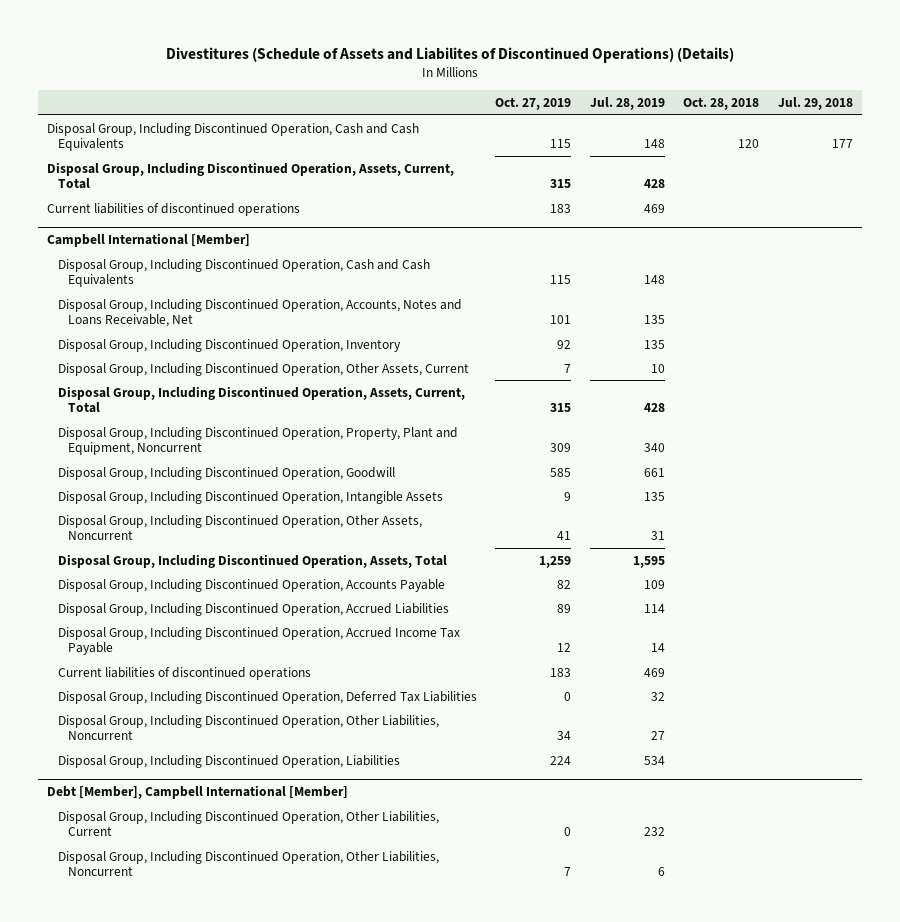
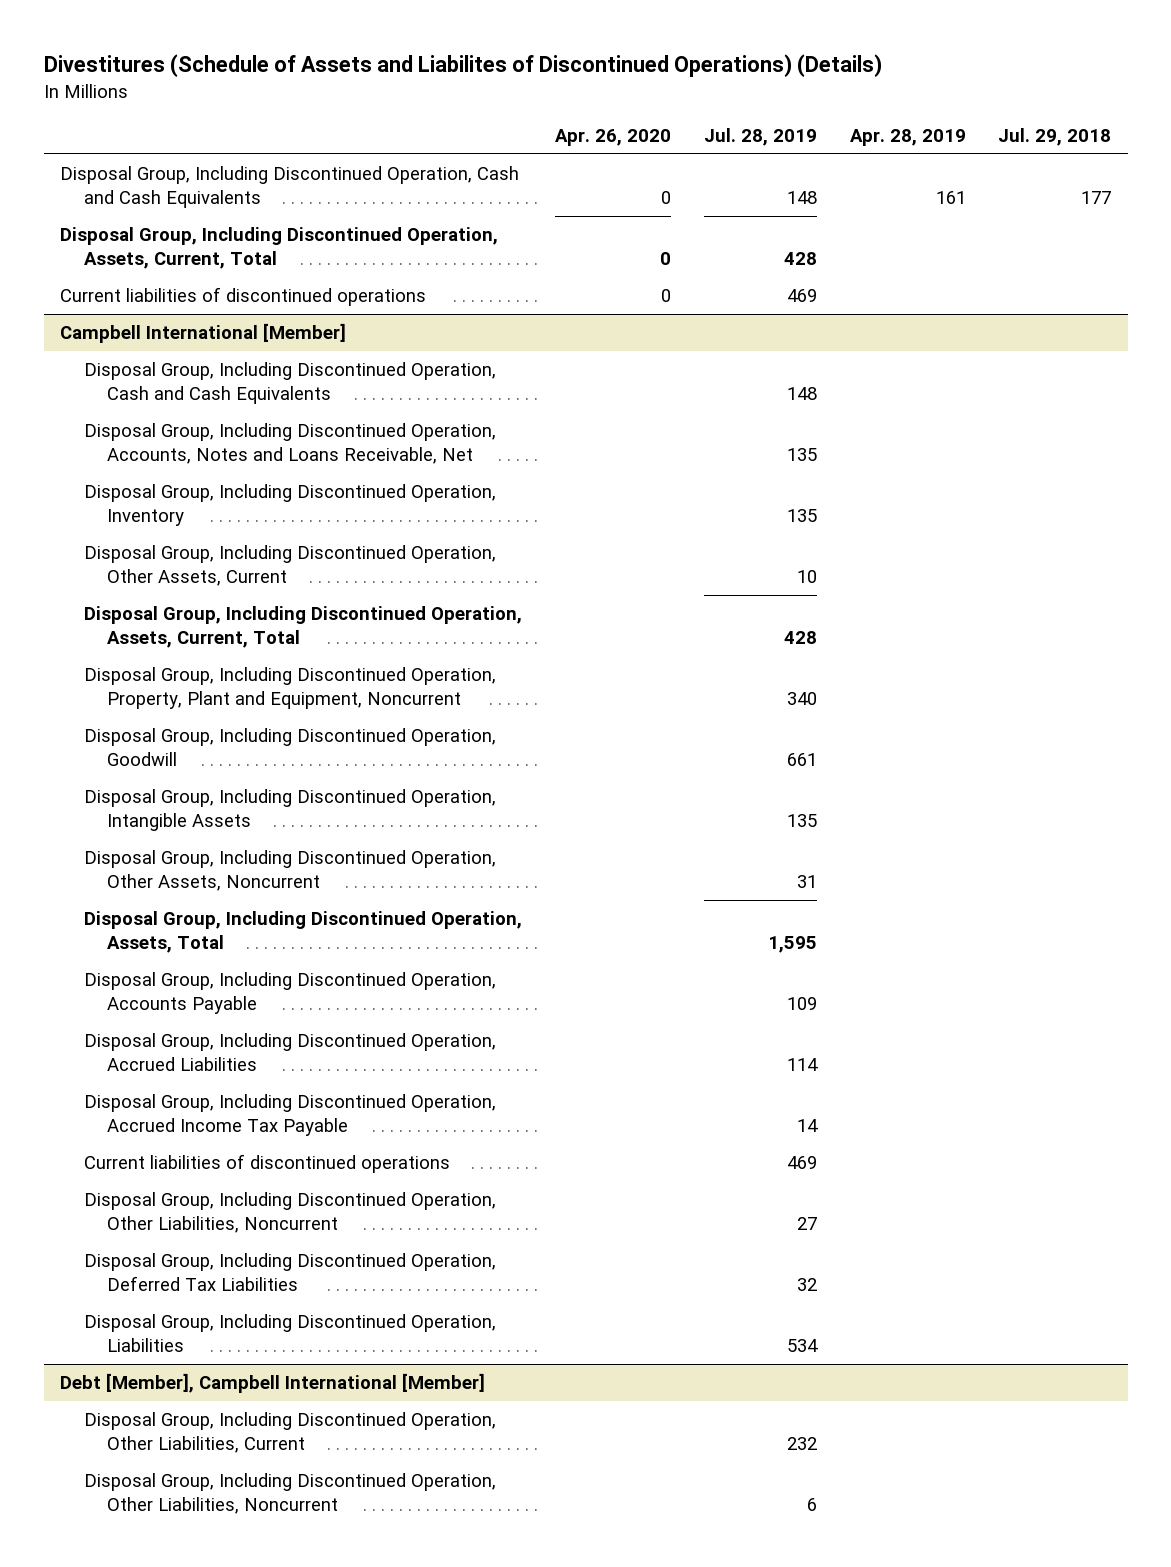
- | Oct. 27, 2019 | Jul. 28, 2019 | Oct. 28, 2018 | Jul. 29, 2018
+ | Apr. 26, 2020 | Jul. 28, 2019 | Apr. 28, 2019 | Jul. 29, 2018
@ Campbell International [Member]
moved down: Disposal Group, Including Discontinued Operation, Deferred Tax Liabilities | | 32 | |

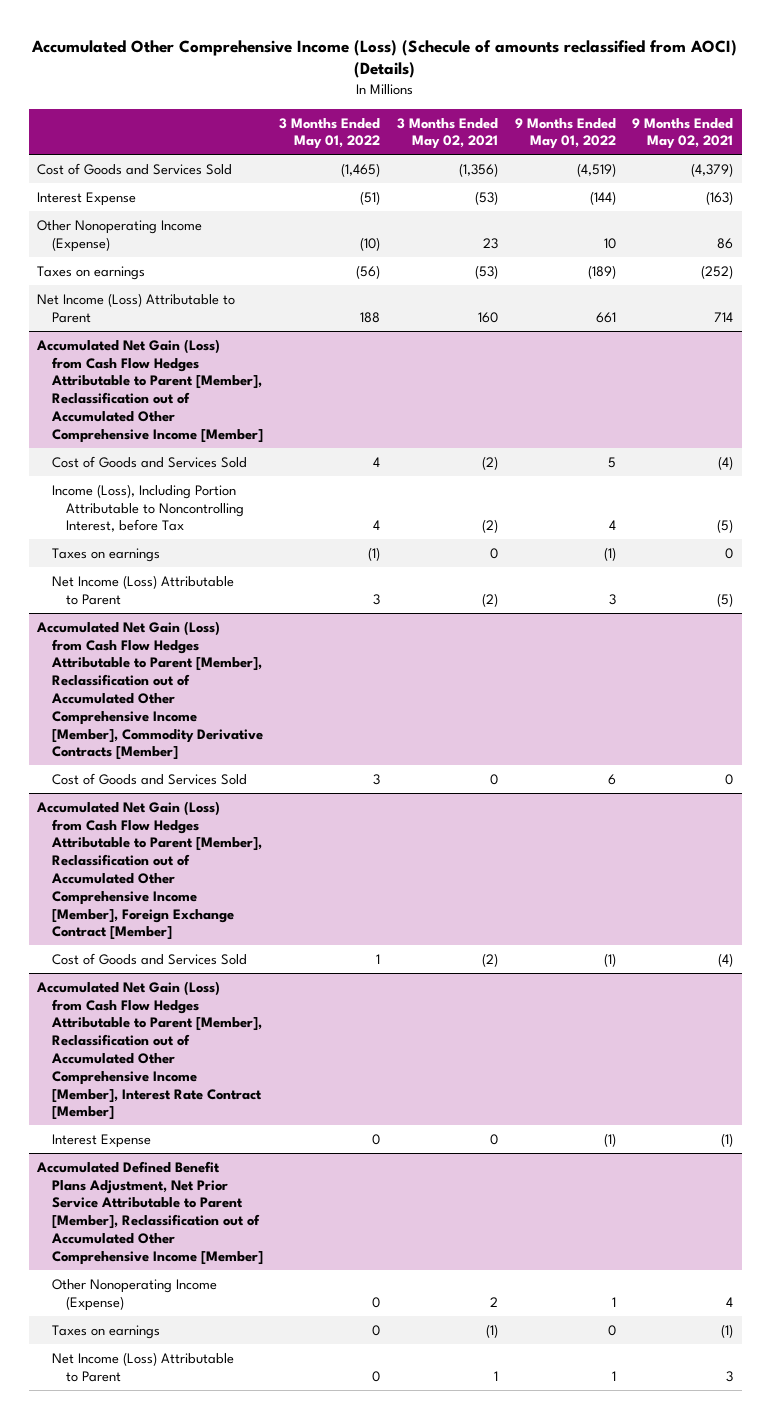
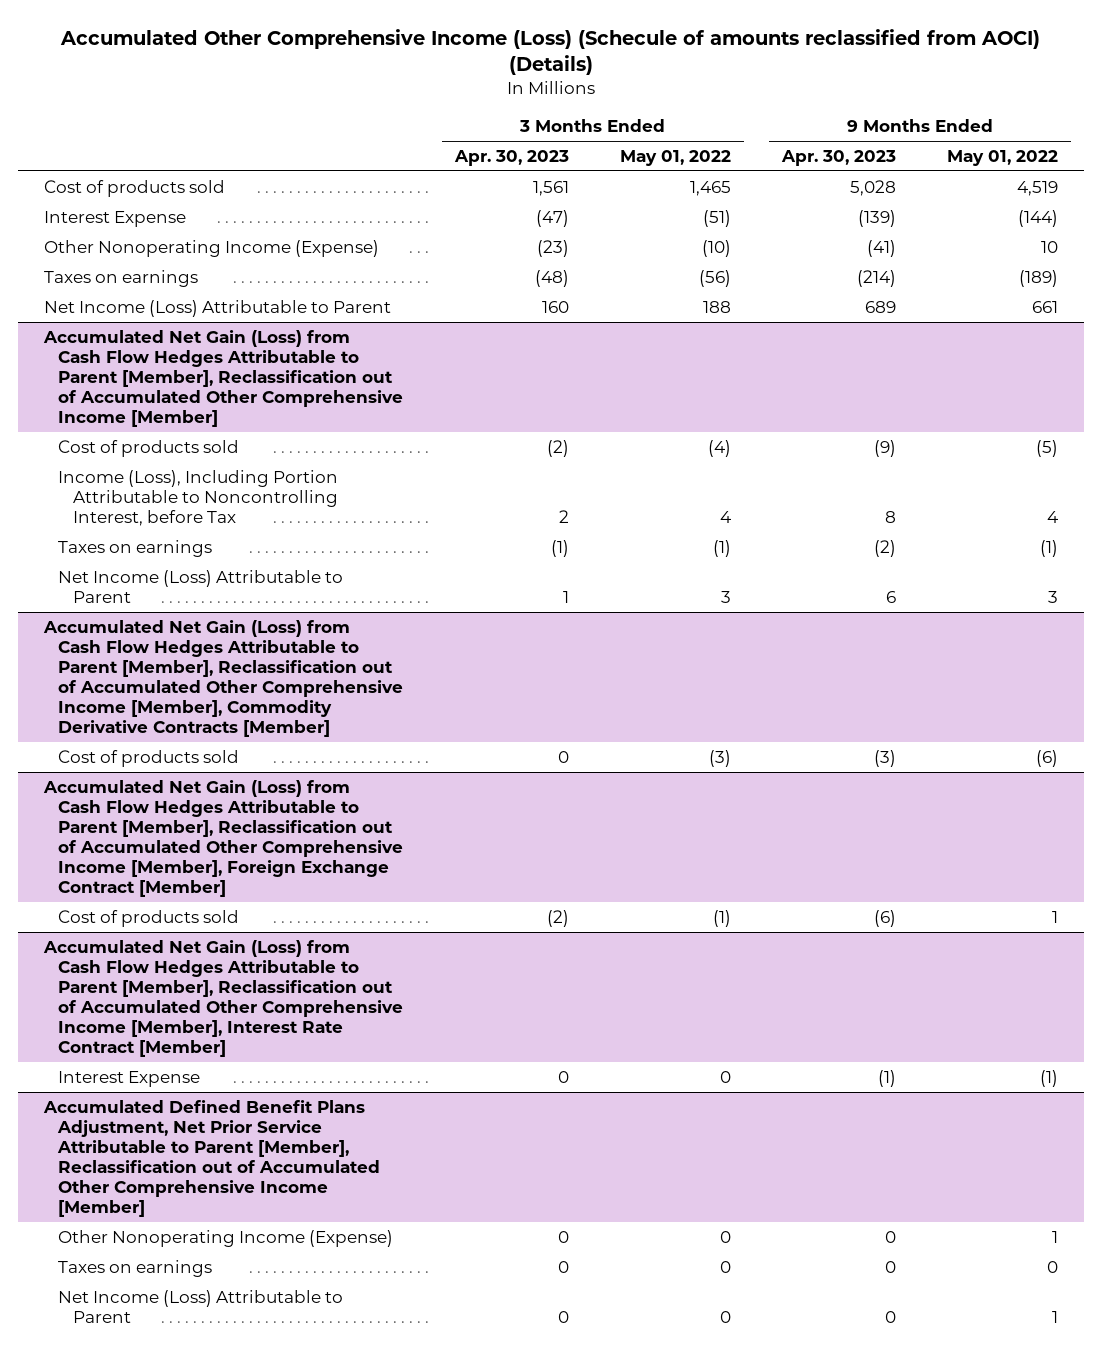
- | 3 Months Ended May 01, 2022 | 3 Months Ended May 02, 2021 | 9 Months Ended May 01, 2022 | 9 Months Ended May 02, 2021
+ | 3 Months Ended Apr. 30, 2023 | 3 Months Ended May 01, 2022 | 9 Months Ended Apr. 30, 2023 | 9 Months Ended May 01, 2022
- Cost of Goods and Services Sold | (1,465) | (1,356) | (4,519) | (4,379)
+ Cost of products sold | 1,561 | 1,465 | 5,028 | 4,519
@ Accumulated Net Gain (Loss) from Cash Flow Hedges Attributable to Parent [Member], Reclassification out of Accumulated Other Comprehensive Income [Member]
- Cost of Goods and Services Sold | 4 | (2) | 5 | (4)
+ Cost of products sold | (2) | (4) | (9) | (5)
@ Accumulated Net Gain (Loss) from Cash Flow Hedges Attributable to Parent [Member], Reclassification out of Accumulated Other Comprehensive Income [Member], Commodity Derivative Contracts [Member]
- Cost of Goods and Services Sold | 3 | 0 | 6 | 0
+ Cost of products sold | 0 | (3) | (3) | (6)
@ Accumulated Net Gain (Loss) from Cash Flow Hedges Attributable to Parent [Member], Reclassification out of Accumulated Other Comprehensive Income [Member], Foreign Exchange Contract [Member]
- Cost of Goods and Services Sold | 1 | (2) | (1) | (4)
+ Cost of products sold | (2) | (1) | (6) | 1

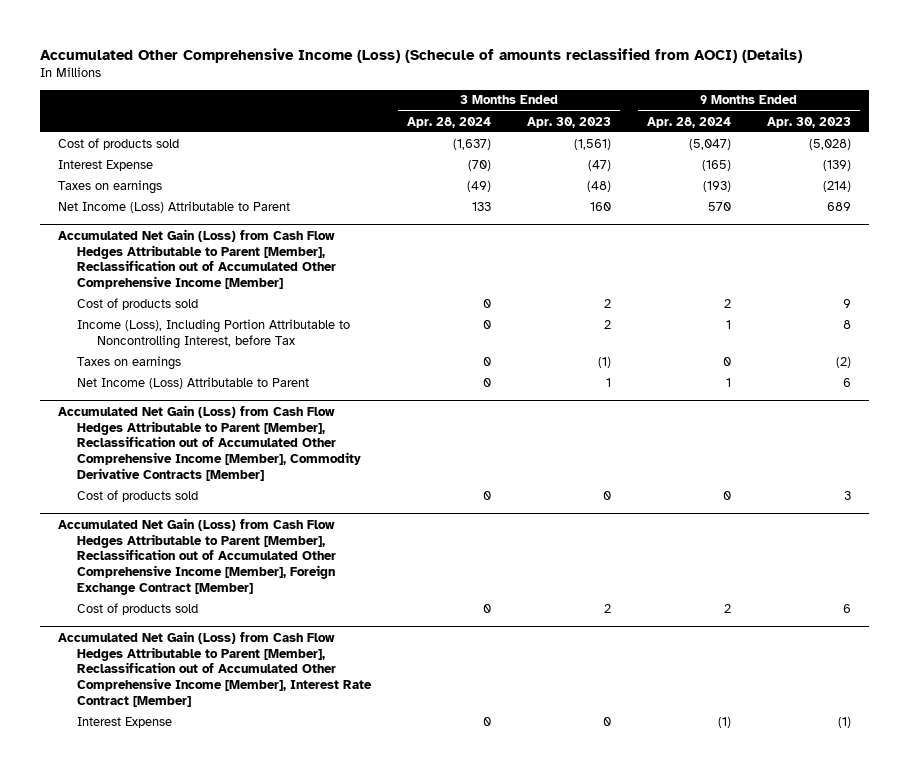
- | 3 Months Ended Apr. 30, 2023 | 3 Months Ended May 01, 2022 | 9 Months Ended Apr. 30, 2023 | 9 Months Ended May 01, 2022
+ | 3 Months Ended Apr. 28, 2024 | 3 Months Ended Apr. 30, 2023 | 9 Months Ended Apr. 28, 2024 | 9 Months Ended Apr. 30, 2023
- Cost of products sold | 1,561 | 1,465 | 5,028 | 4,519
+ Cost of products sold | (1,637) | (1,561) | (5,047) | (5,028)
- Other Nonoperating Income (Expense) | (23) | (10) | (41) | 10
@ Accumulated Net Gain (Loss) from Cash Flow Hedges Attributable to Parent [Member], Reclassification out of Accumulated Other Comprehensive Income [Member]
- Cost of products sold | (2) | (4) | (9) | (5)
+ Cost of products sold | 0 | 2 | 2 | 9
@ Accumulated Net Gain (Loss) from Cash Flow Hedges Attributable to Parent [Member], Reclassification out of Accumulated Other Comprehensive Income [Member], Commodity Derivative Contracts [Member]
- Cost of products sold | 0 | (3) | (3) | (6)
+ Cost of products sold | 0 | 0 | 0 | 3
@ Accumulated Net Gain (Loss) from Cash Flow Hedges Attributable to Parent [Member], Reclassification out of Accumulated Other Comprehensive Income [Member], Foreign Exchange Contract [Member]
- Cost of products sold | (2) | (1) | (6) | 1
+ Cost of products sold | 0 | 2 | 2 | 6
- Accumulated Defined Benefit Plans Adjustment, Net Prior Service Attributable to Parent [Member], Reclassification out of Accumulated Other Comprehensive Income [Member]
- Other Nonoperating Income (Expense) | 0 | 0 | 0 | 1
- Taxes on earnings | 0 | 0 | 0 | 0
- Net Income (Loss) Attributable to Parent | 0 | 0 | 0 | 1

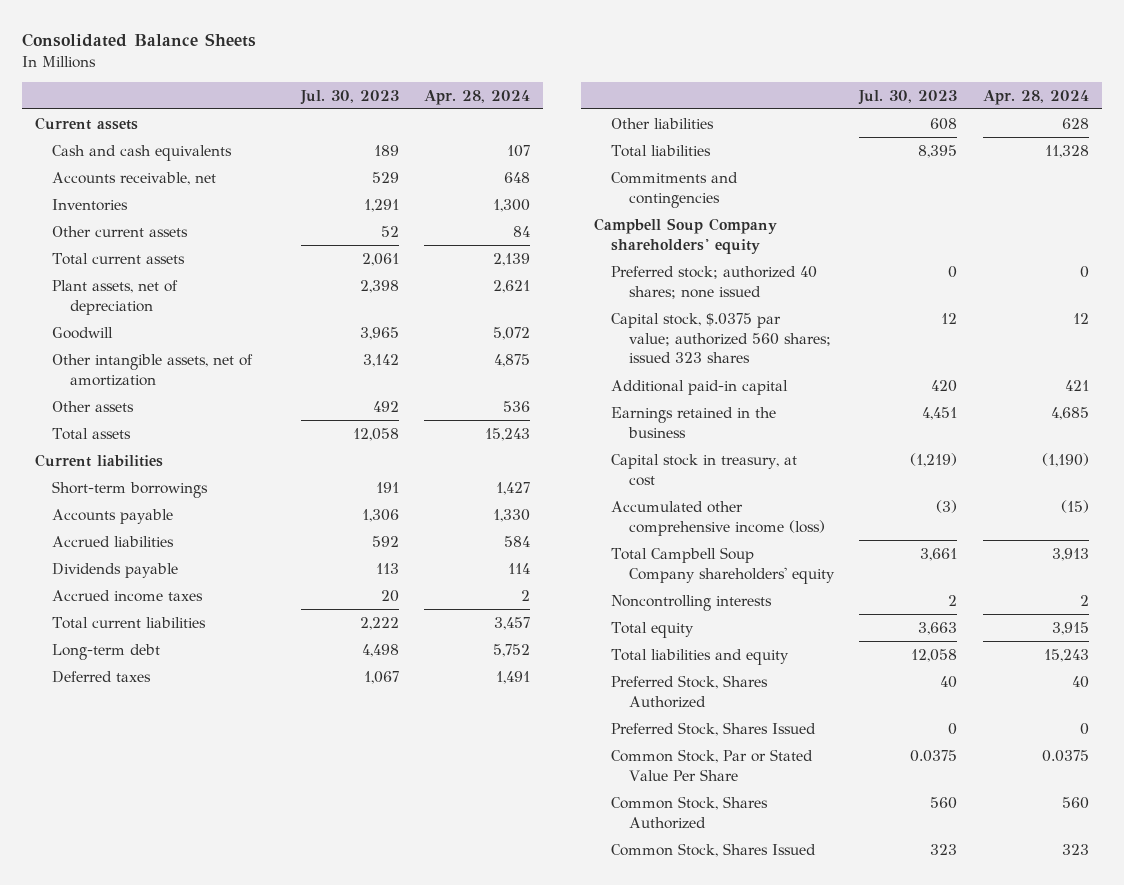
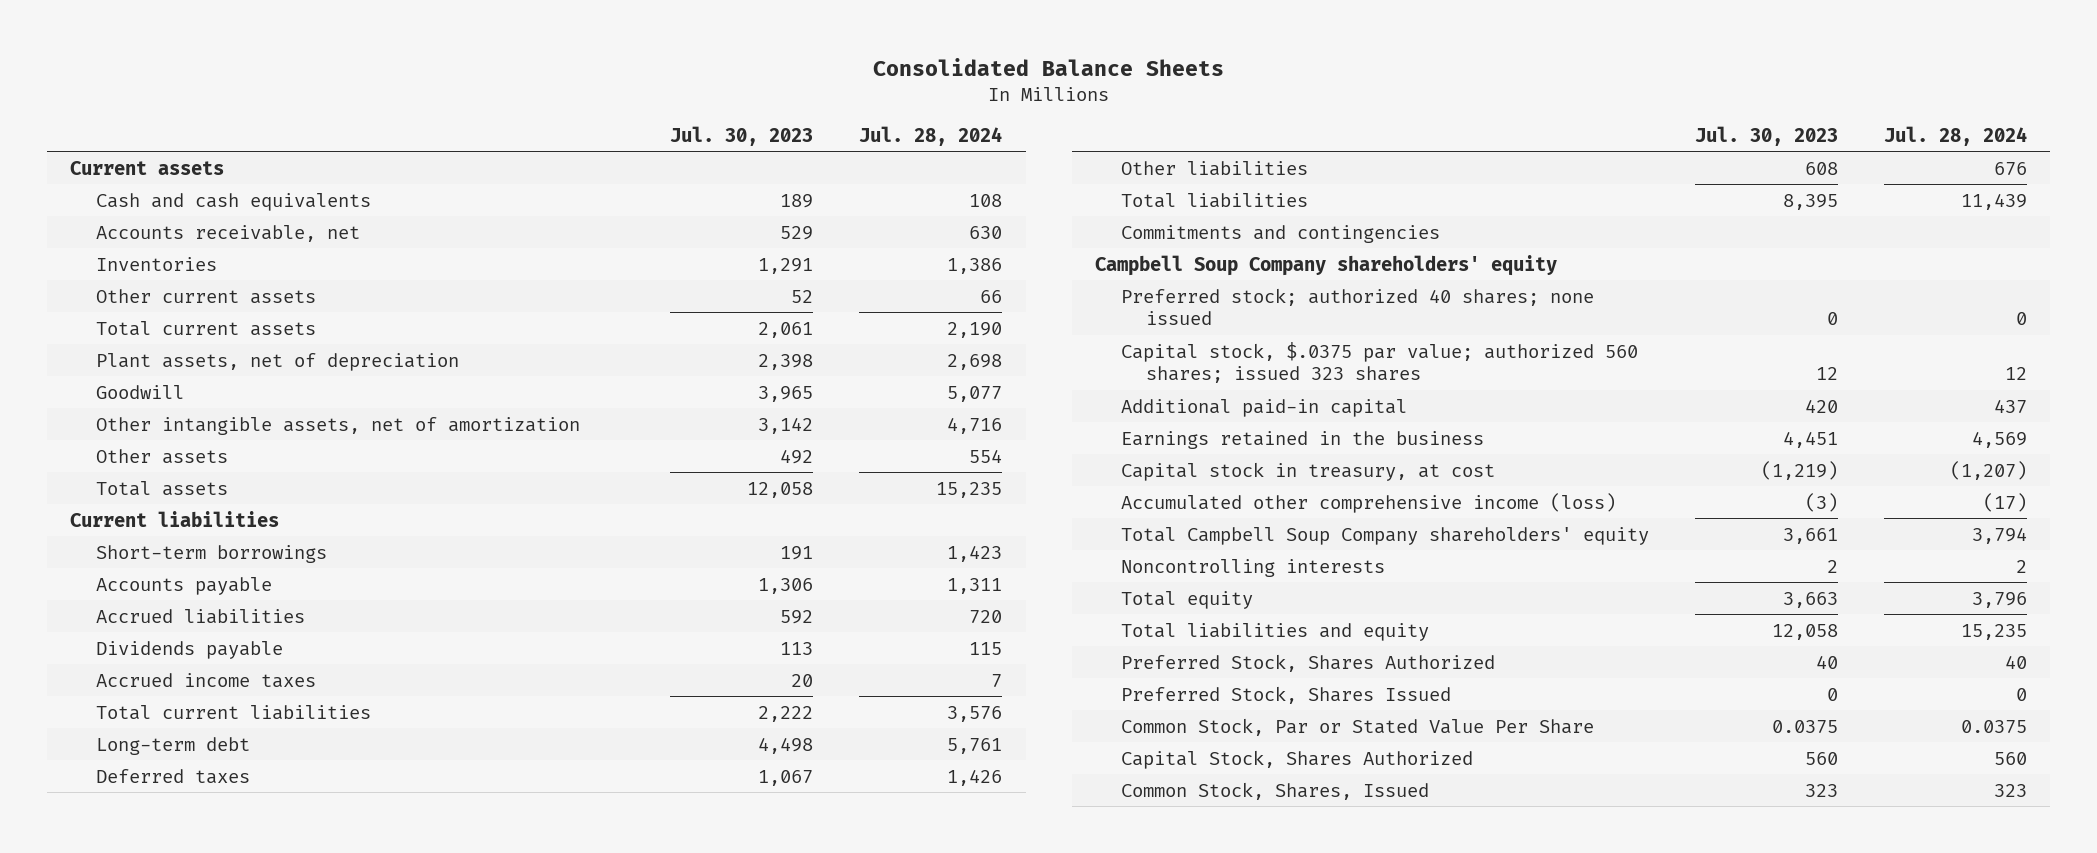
- | Jul. 30, 2023 | Apr. 28, 2024
+ | Jul. 30, 2023 | Jul. 28, 2024
- Common Stock, Shares Authorized | 560 | 560
- Common Stock, Shares Issued | 323 | 323
+ Capital Stock, Shares Authorized | 560 | 560
+ Common Stock, Shares, Issued | 323 | 323

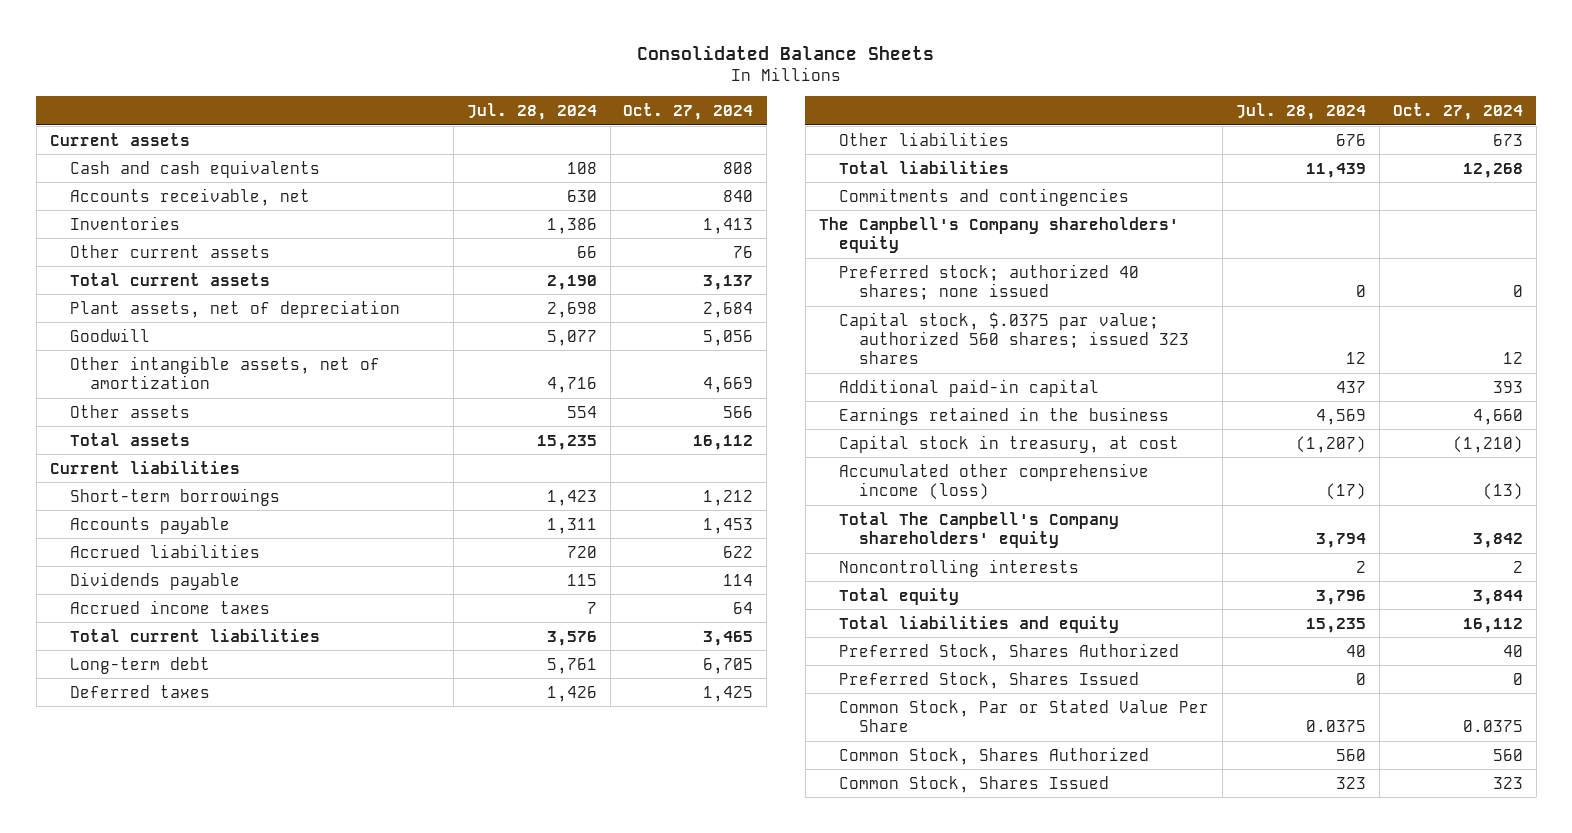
- | Jul. 30, 2023 | Jul. 28, 2024
+ | Jul. 28, 2024 | Oct. 27, 2024
- Campbell Soup Company shareholders' equity
+ The Campbell's Company shareholders' equity
- Total Campbell Soup Company shareholders' equity | 3,661 | 3,794
+ Total The Campbell's Company shareholders' equity | 3,794 | 3,842
- Capital Stock, Shares Authorized | 560 | 560
- Common Stock, Shares, Issued | 323 | 323
+ Common Stock, Shares Authorized | 560 | 560
+ Common Stock, Shares Issued | 323 | 323

